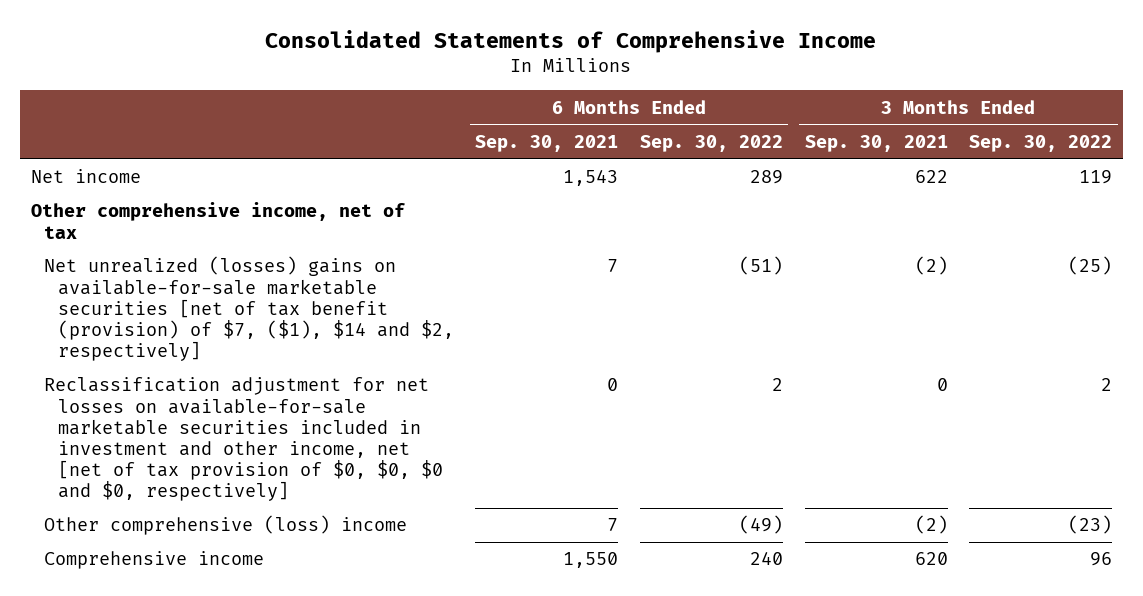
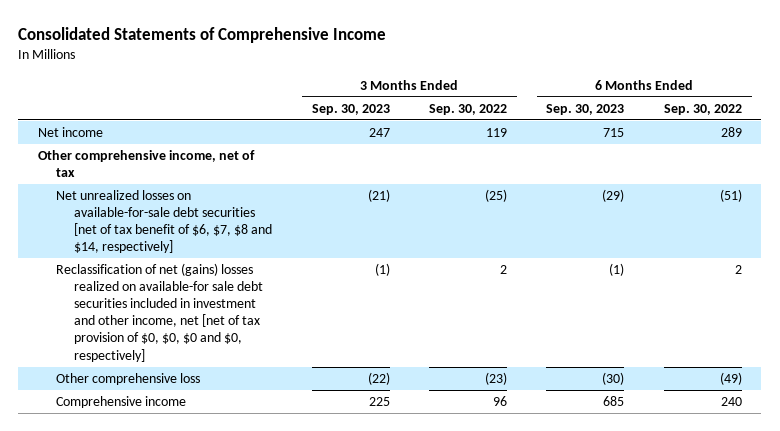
- | 6 Months Ended Sep. 30, 2021 | 6 Months Ended Sep. 30, 2022 | 3 Months Ended Sep. 30, 2021 | 3 Months Ended Sep. 30, 2022
+ | 3 Months Ended Sep. 30, 2023 | 3 Months Ended Sep. 30, 2022 | 6 Months Ended Sep. 30, 2023 | 6 Months Ended Sep. 30, 2022
- Net unrealized (losses) gains on available-for-sale marketable securities [net of tax benefit (provision) of $7, ($1), $14 and $2, respectively] | 7 | (51) | (2) | (25)
- Reclassification adjustment for net losses on available-for-sale marketable securities included in investment and other income, net [net of tax provision of $0, $0, $0 and $0, respectively] | 0 | 2 | 0 | 2
- Other comprehensive (loss) income | 7 | (49) | (2) | (23)
+ Net unrealized losses on available-for-sale debt securities [net of tax benefit of $6, $7, $8 and $14, respectively] | (21) | (25) | (29) | (51)
+ Reclassification of net (gains) losses realized on available-for sale debt securities included in investment and other income, net [net of tax provision of $0, $0, $0 and $0, respectively] | (1) | 2 | (1) | 2
+ Other comprehensive loss | (22) | (23) | (30) | (49)

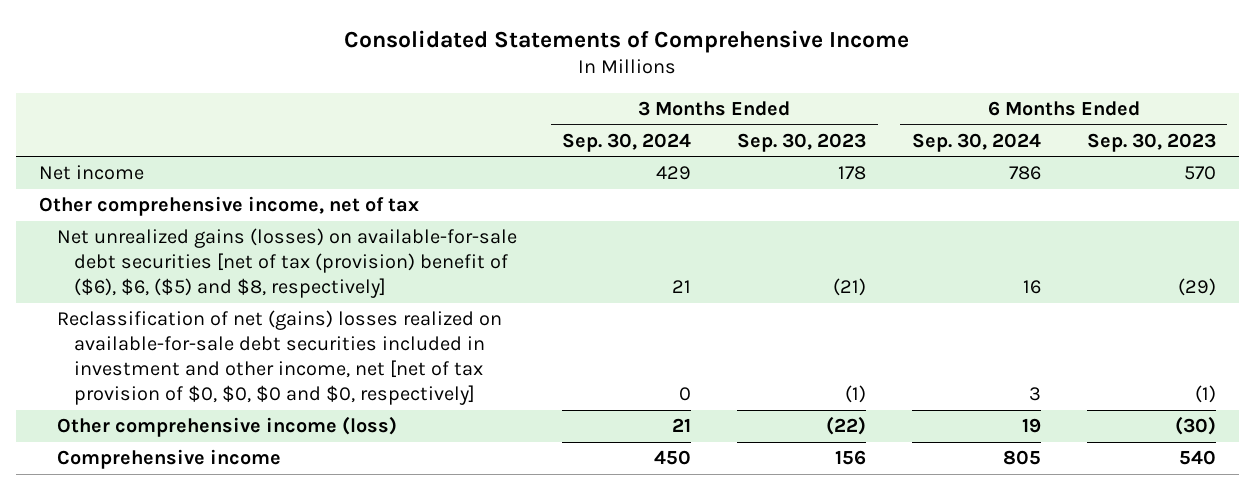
- | 3 Months Ended Sep. 30, 2023 | 3 Months Ended Sep. 30, 2022 | 6 Months Ended Sep. 30, 2023 | 6 Months Ended Sep. 30, 2022
+ | 3 Months Ended Sep. 30, 2024 | 3 Months Ended Sep. 30, 2023 | 6 Months Ended Sep. 30, 2024 | 6 Months Ended Sep. 30, 2023
- Net income | 247 | 119 | 715 | 289
+ Net income | 429 | 178 | 786 | 570
- Net unrealized losses on available-for-sale debt securities [net of tax benefit of $6, $7, $8 and $14, respectively] | (21) | (25) | (29) | (51)
- Reclassification of net (gains) losses realized on available-for sale debt securities included in investment and other income, net [net of tax provision of $0, $0, $0 and $0, respectively] | (1) | 2 | (1) | 2
- Other comprehensive loss | (22) | (23) | (30) | (49)
- Comprehensive income | 225 | 96 | 685 | 240
+ Net unrealized gains (losses) on available-for-sale debt securities [net of tax (provision) benefit of ($6), $6, ($5) and $8, respectively] | 21 | (21) | 16 | (29)
+ Reclassification of net (gains) losses realized on available-for-sale debt securities included in investment and other income, net [net of tax provision of $0, $0, $0 and $0, respectively] | 0 | (1) | 3 | (1)
+ Other comprehensive income (loss) | 21 | (22) | 19 | (30)
+ Comprehensive income | 450 | 156 | 805 | 540

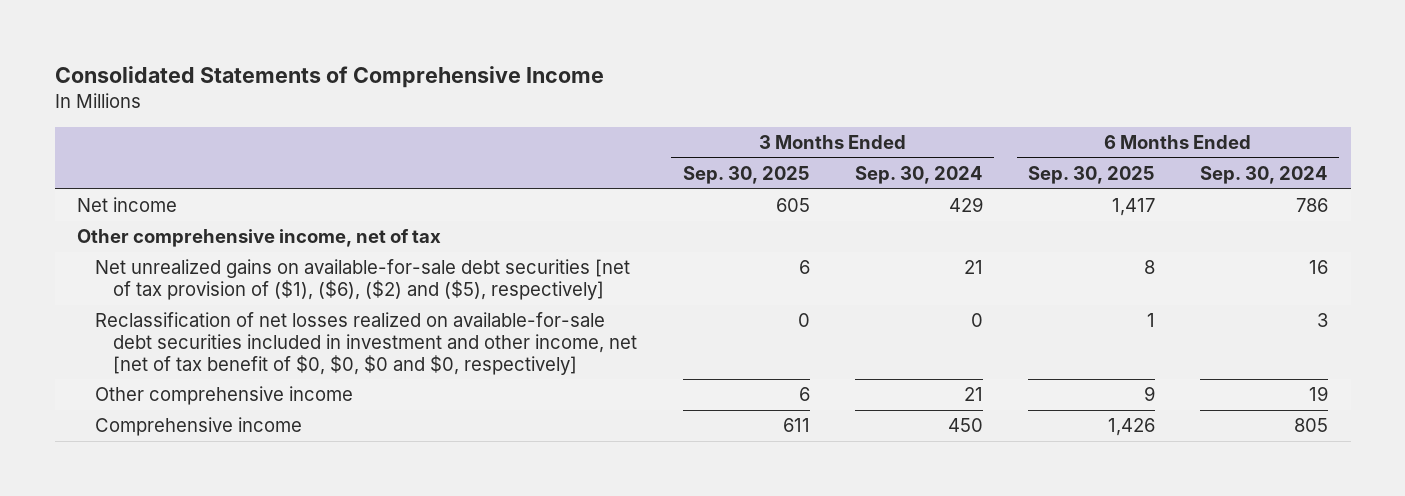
- | 3 Months Ended Sep. 30, 2024 | 3 Months Ended Sep. 30, 2023 | 6 Months Ended Sep. 30, 2024 | 6 Months Ended Sep. 30, 2023
+ | 3 Months Ended Sep. 30, 2025 | 3 Months Ended Sep. 30, 2024 | 6 Months Ended Sep. 30, 2025 | 6 Months Ended Sep. 30, 2024
- Net unrealized gains (losses) on available-for-sale debt securities [net of tax (provision) benefit of ($6), $6, ($5) and $8, respectively] | 21 | (21) | 16 | (29)
- Reclassification of net (gains) losses realized on available-for-sale debt securities included in investment and other income, net [net of tax provision of $0, $0, $0 and $0, respectively] | 0 | (1) | 3 | (1)
- Other comprehensive income (loss) | 21 | (22) | 19 | (30)
+ Net unrealized gains on available-for-sale debt securities [net of tax provision of ($1), ($6), ($2) and ($5), respectively] | 6 | 21 | 8 | 16
+ Reclassification of net losses realized on available-for-sale debt securities included in investment and other income, net [net of tax benefit of $0, $0, $0 and $0, respectively] | 0 | 0 | 1 | 3
+ Other comprehensive income | 6 | 21 | 9 | 19

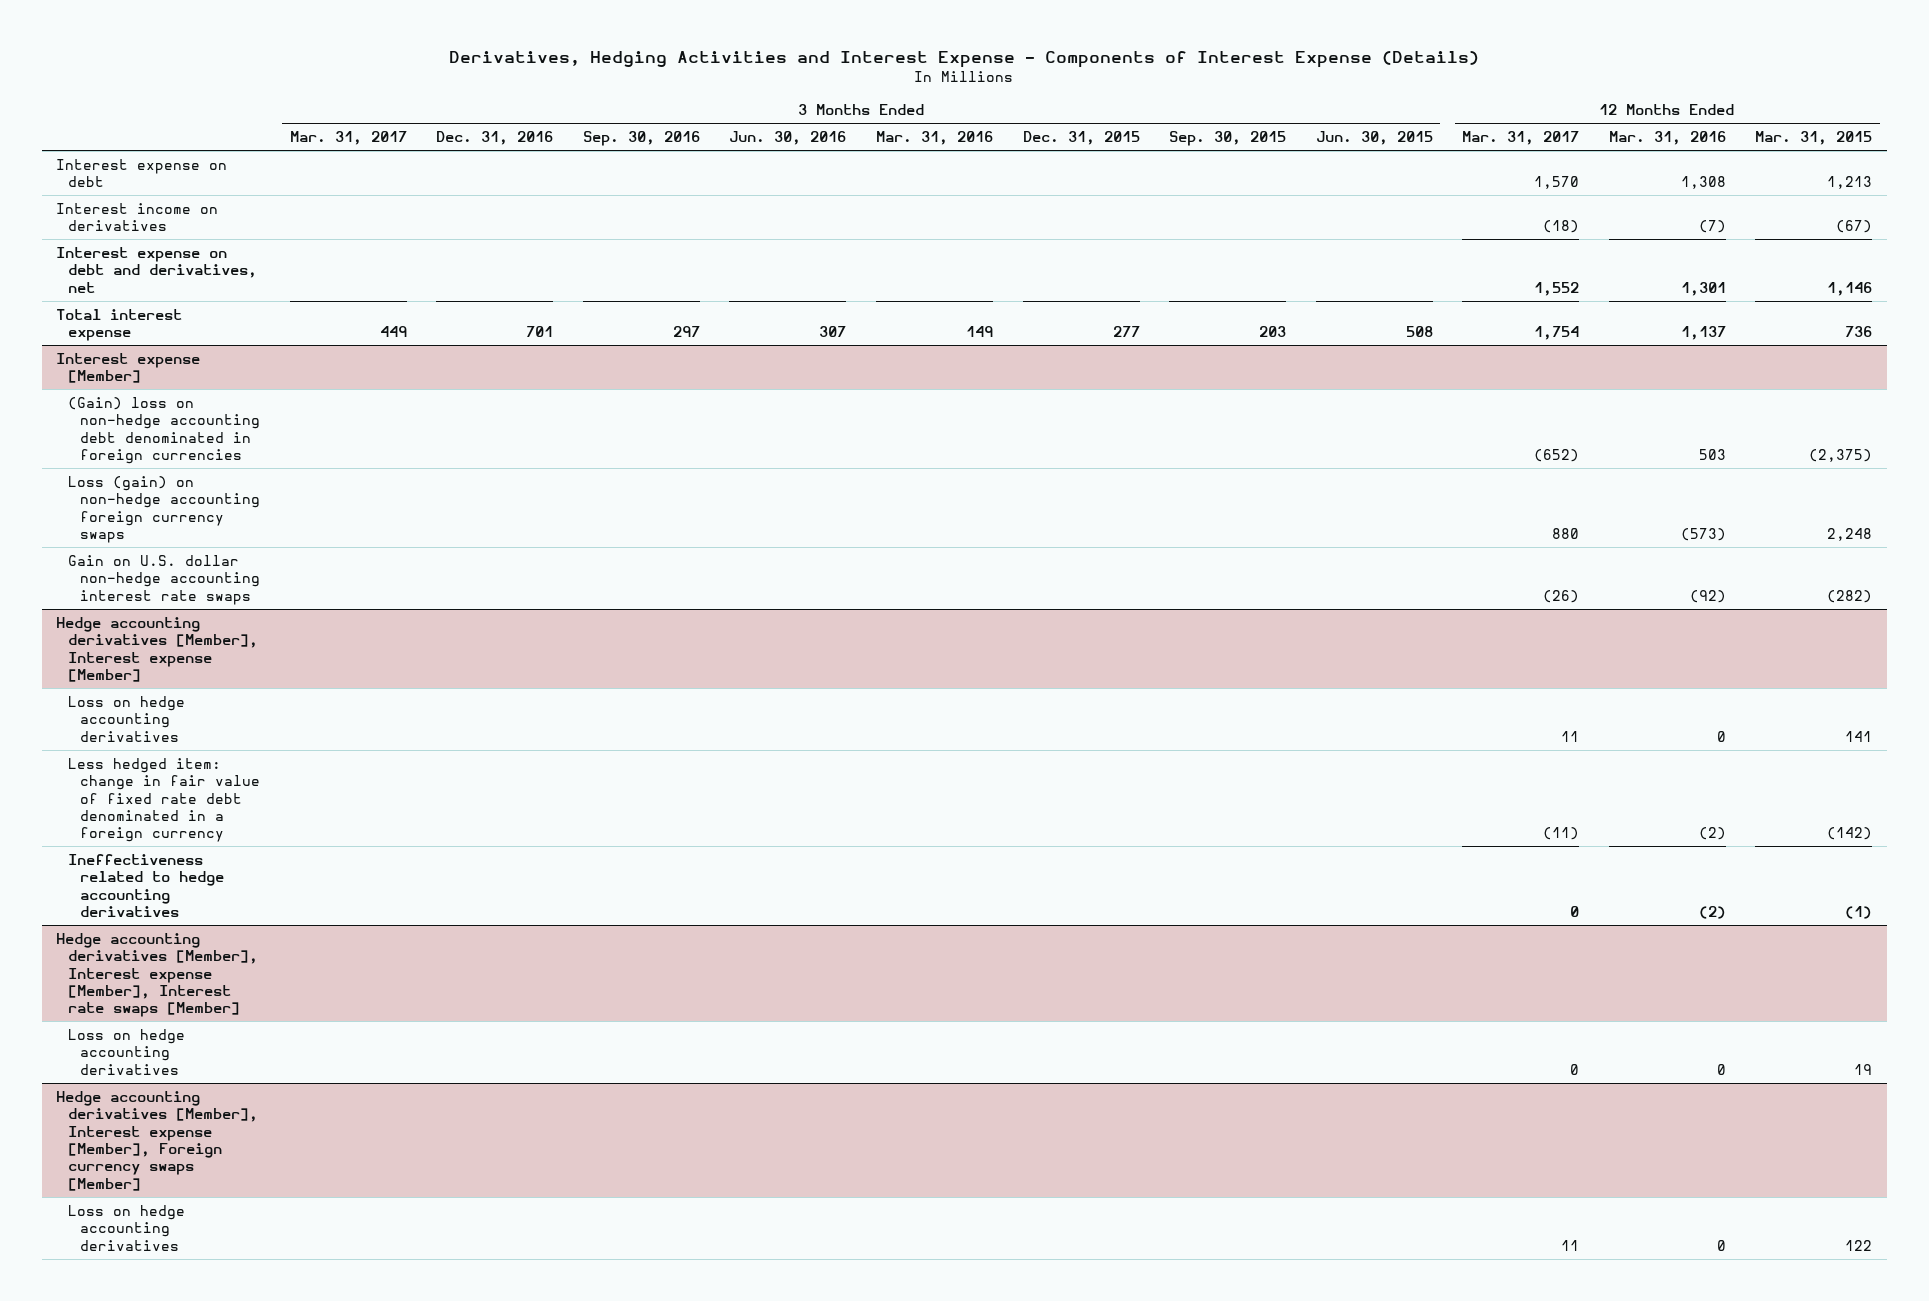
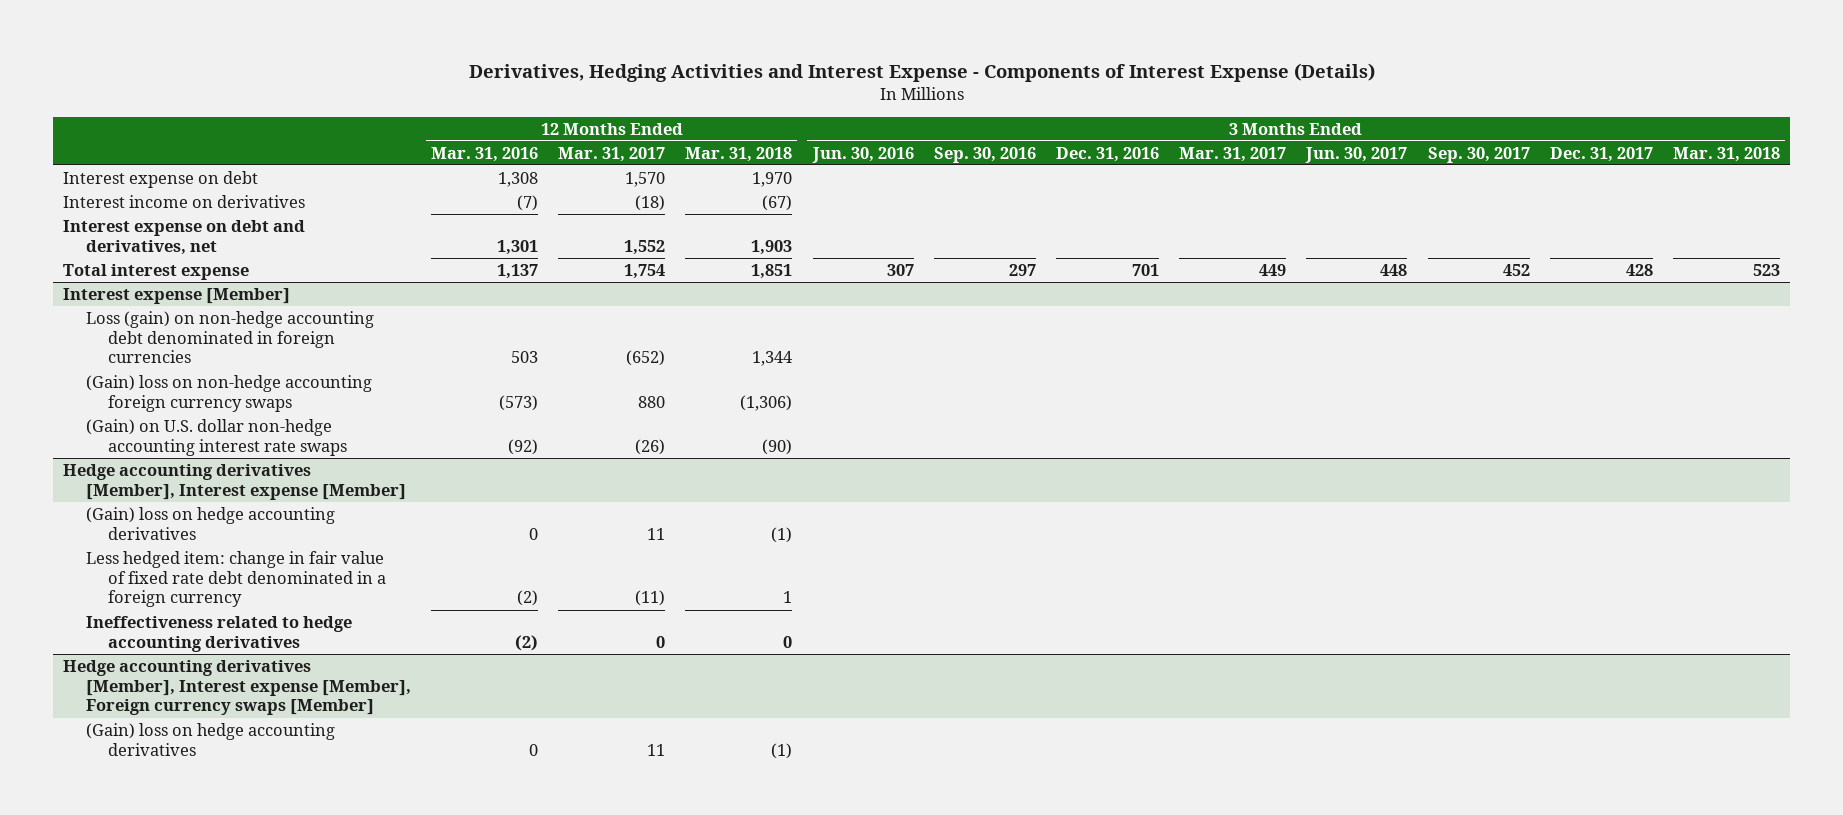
- | 3 Months Ended Mar. 31, 2017 | 3 Months Ended Dec. 31, 2016 | 3 Months Ended Sep. 30, 2016 | 3 Months Ended Jun. 30, 2016 | 3 Months Ended Mar. 31, 2016 | 3 Months Ended Dec. 31, 2015 | 3 Months Ended Sep. 30, 2015 | 3 Months Ended Jun. 30, 2015 | 12 Months Ended Mar. 31, 2017 | 12 Months Ended Mar. 31, 2016 | 12 Months Ended Mar. 31, 2015
+ | 12 Months Ended Mar. 31, 2016 | 12 Months Ended Mar. 31, 2017 | 12 Months Ended Mar. 31, 2018 | 3 Months Ended Jun. 30, 2016 | 3 Months Ended Sep. 30, 2016 | 3 Months Ended Dec. 31, 2016 | 3 Months Ended Mar. 31, 2017 | 3 Months Ended Jun. 30, 2017 | 3 Months Ended Sep. 30, 2017 | 3 Months Ended Dec. 31, 2017 | 3 Months Ended Mar. 31, 2018
@ Interest expense [Member]
- (Gain) loss on non-hedge accounting debt denominated in foreign currencies | | | | | | | | | (652) | 503 | (2,375)
- Loss (gain) on non-hedge accounting foreign currency swaps | | | | | | | | | 880 | (573) | 2,248
- Gain on U.S. dollar non-hedge accounting interest rate swaps | | | | | | | | | (26) | (92) | (282)
+ Loss (gain) on non-hedge accounting debt denominated in foreign currencies | 503 | (652) | 1,344 | | | | | | | |
+ (Gain) loss on non-hedge accounting foreign currency swaps | (573) | 880 | (1,306) | | | | | | | |
+ (Gain) on U.S. dollar non-hedge accounting interest rate swaps | (92) | (26) | (90) | | | | | | | |
@ Hedge accounting derivatives [Member], Interest expense [Member]
- Loss on hedge accounting derivatives | | | | | | | | | 11 | 0 | 141
+ (Gain) loss on hedge accounting derivatives | 0 | 11 | (1) | | | | | | | |
- Hedge accounting derivatives [Member], Interest expense [Member], Interest rate swaps [Member]
- Loss on hedge accounting derivatives | | | | | | | | | 0 | 0 | 19
@ Hedge accounting derivatives [Member], Interest expense [Member], Foreign currency swaps [Member]
- Loss on hedge accounting derivatives | | | | | | | | | 11 | 0 | 122
+ (Gain) loss on hedge accounting derivatives | 0 | 11 | (1) | | | | | | | |

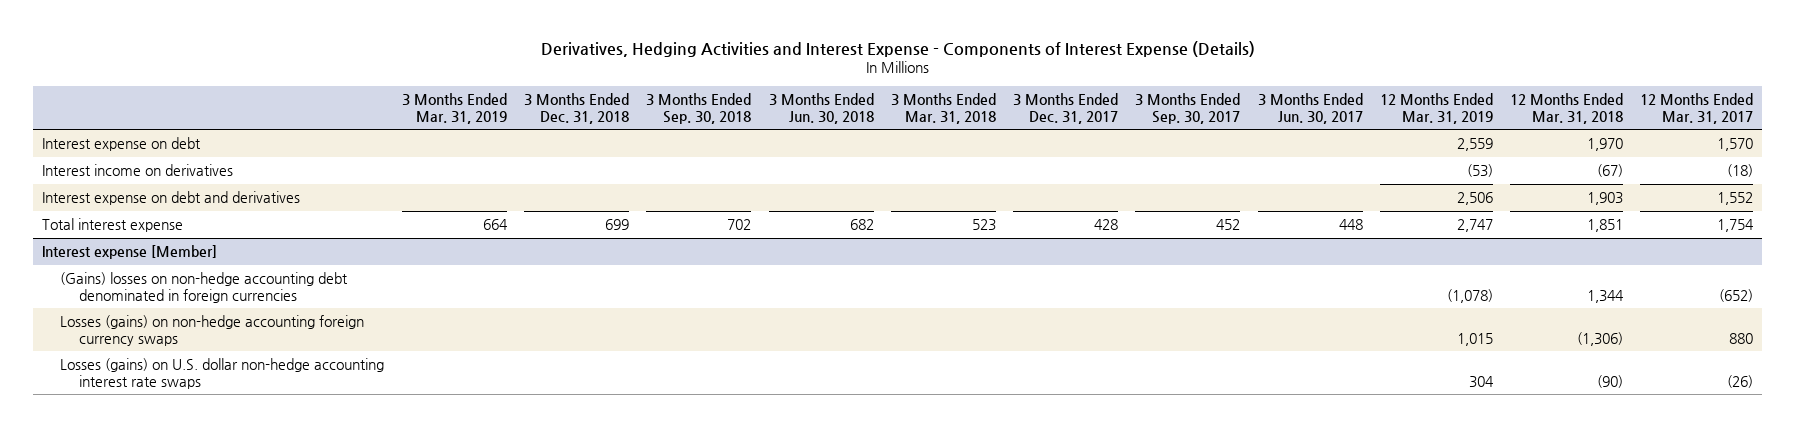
- | 12 Months Ended Mar. 31, 2016 | 12 Months Ended Mar. 31, 2017 | 12 Months Ended Mar. 31, 2018 | 3 Months Ended Jun. 30, 2016 | 3 Months Ended Sep. 30, 2016 | 3 Months Ended Dec. 31, 2016 | 3 Months Ended Mar. 31, 2017 | 3 Months Ended Jun. 30, 2017 | 3 Months Ended Sep. 30, 2017 | 3 Months Ended Dec. 31, 2017 | 3 Months Ended Mar. 31, 2018
+ | 3 Months Ended Mar. 31, 2019 | 3 Months Ended Dec. 31, 2018 | 3 Months Ended Sep. 30, 2018 | 3 Months Ended Jun. 30, 2018 | 3 Months Ended Mar. 31, 2018 | 3 Months Ended Dec. 31, 2017 | 3 Months Ended Sep. 30, 2017 | 3 Months Ended Jun. 30, 2017 | 12 Months Ended Mar. 31, 2019 | 12 Months Ended Mar. 31, 2018 | 12 Months Ended Mar. 31, 2017
- Interest expense on debt and derivatives, net | 1,301 | 1,552 | 1,903 | | | | | | | |
+ Interest expense on debt and derivatives | | | | | | | | | 2,506 | 1,903 | 1,552
@ Interest expense [Member]
- Loss (gain) on non-hedge accounting debt denominated in foreign currencies | 503 | (652) | 1,344 | | | | | | | |
- (Gain) loss on non-hedge accounting foreign currency swaps | (573) | 880 | (1,306) | | | | | | | |
- (Gain) on U.S. dollar non-hedge accounting interest rate swaps | (92) | (26) | (90) | | | | | | | |
- Hedge accounting derivatives [Member], Interest expense [Member]
- (Gain) loss on hedge accounting derivatives | 0 | 11 | (1) | | | | | | | |
- Less hedged item: change in fair value of fixed rate debt denominated in a foreign currency | (2) | (11) | 1 | | | | | | | |
- Ineffectiveness related to hedge accounting derivatives | (2) | 0 | 0 | | | | | | | |
- Hedge accounting derivatives [Member], Interest expense [Member], Foreign currency swaps [Member]
- (Gain) loss on hedge accounting derivatives | 0 | 11 | (1) | | | | | | | |
@ Interest expense [Member]
+ (Gains) losses on non-hedge accounting debt denominated in foreign currencies | | | | | | | | | (1,078) | 1,344 | (652)
+ Losses (gains) on non-hedge accounting foreign currency swaps | | | | | | | | | 1,015 | (1,306) | 880
+ Losses (gains) on U.S. dollar non-hedge accounting interest rate swaps | | | | | | | | | 304 | (90) | (26)

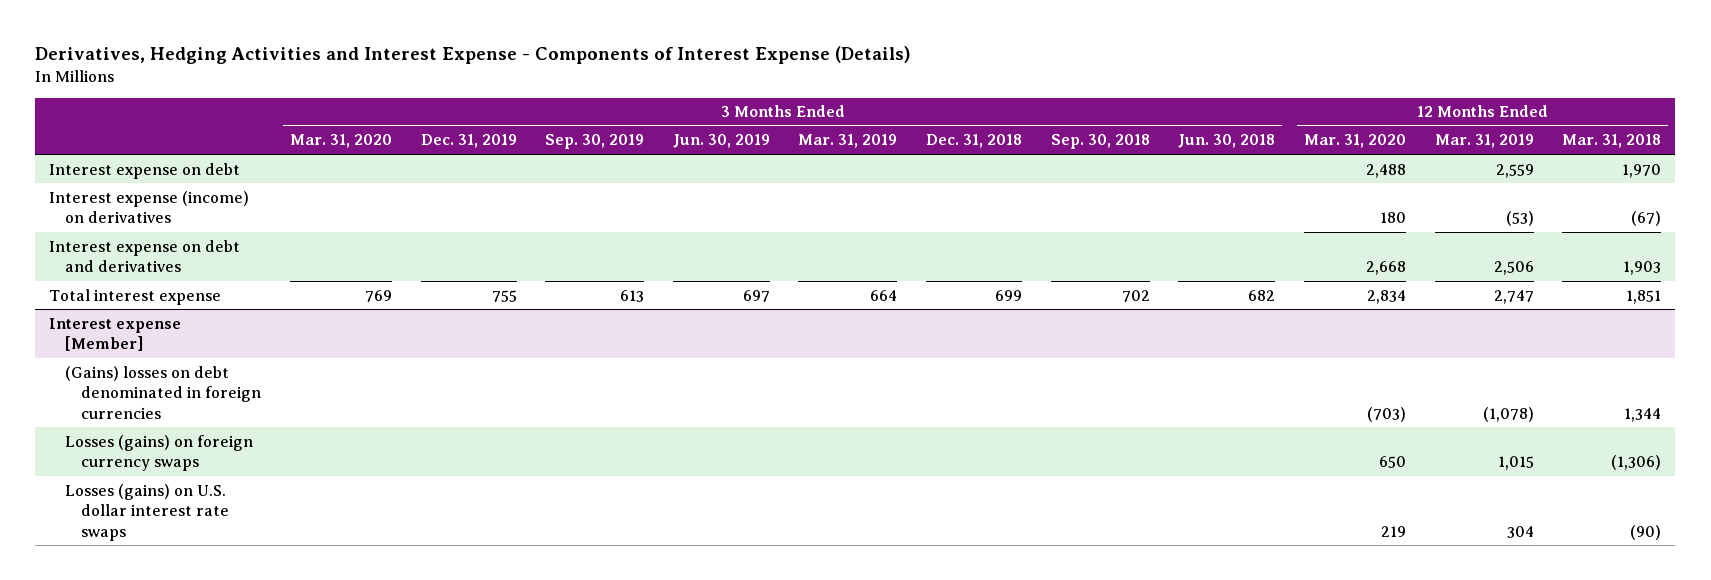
- | 3 Months Ended Mar. 31, 2019 | 3 Months Ended Dec. 31, 2018 | 3 Months Ended Sep. 30, 2018 | 3 Months Ended Jun. 30, 2018 | 3 Months Ended Mar. 31, 2018 | 3 Months Ended Dec. 31, 2017 | 3 Months Ended Sep. 30, 2017 | 3 Months Ended Jun. 30, 2017 | 12 Months Ended Mar. 31, 2019 | 12 Months Ended Mar. 31, 2018 | 12 Months Ended Mar. 31, 2017
+ | 3 Months Ended Mar. 31, 2020 | 3 Months Ended Dec. 31, 2019 | 3 Months Ended Sep. 30, 2019 | 3 Months Ended Jun. 30, 2019 | 3 Months Ended Mar. 31, 2019 | 3 Months Ended Dec. 31, 2018 | 3 Months Ended Sep. 30, 2018 | 3 Months Ended Jun. 30, 2018 | 12 Months Ended Mar. 31, 2020 | 12 Months Ended Mar. 31, 2019 | 12 Months Ended Mar. 31, 2018
- Interest income on derivatives | | | | | | | | | (53) | (67) | (18)
+ Interest expense (income) on derivatives | | | | | | | | | 180 | (53) | (67)
@ Interest expense [Member]
- (Gains) losses on non-hedge accounting debt denominated in foreign currencies | | | | | | | | | (1,078) | 1,344 | (652)
- Losses (gains) on non-hedge accounting foreign currency swaps | | | | | | | | | 1,015 | (1,306) | 880
- Losses (gains) on U.S. dollar non-hedge accounting interest rate swaps | | | | | | | | | 304 | (90) | (26)
+ (Gains) losses on debt denominated in foreign currencies | | | | | | | | | (703) | (1,078) | 1,344
+ Losses (gains) on foreign currency swaps | | | | | | | | | 650 | 1,015 | (1,306)
+ Losses (gains) on U.S. dollar interest rate swaps | | | | | | | | | 219 | 304 | (90)

